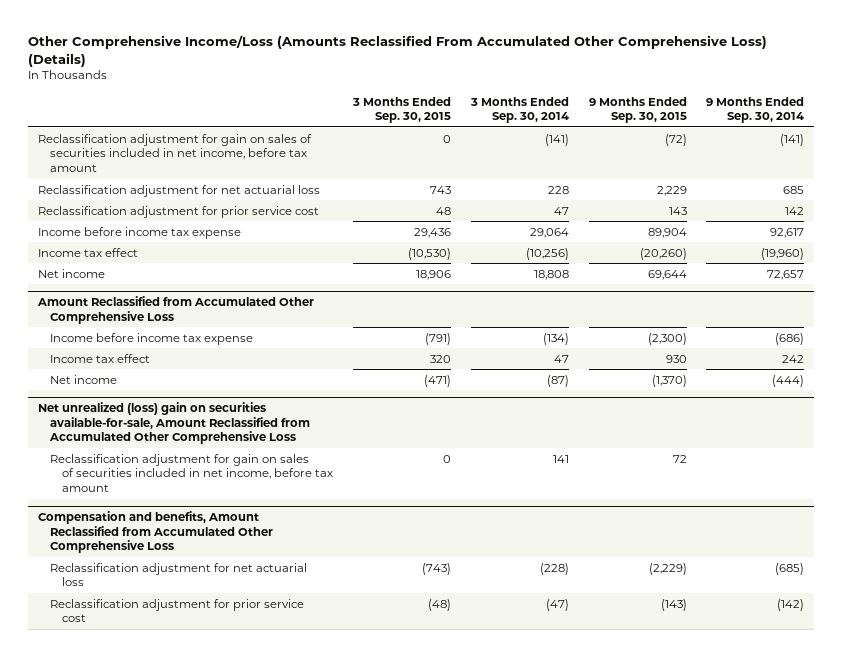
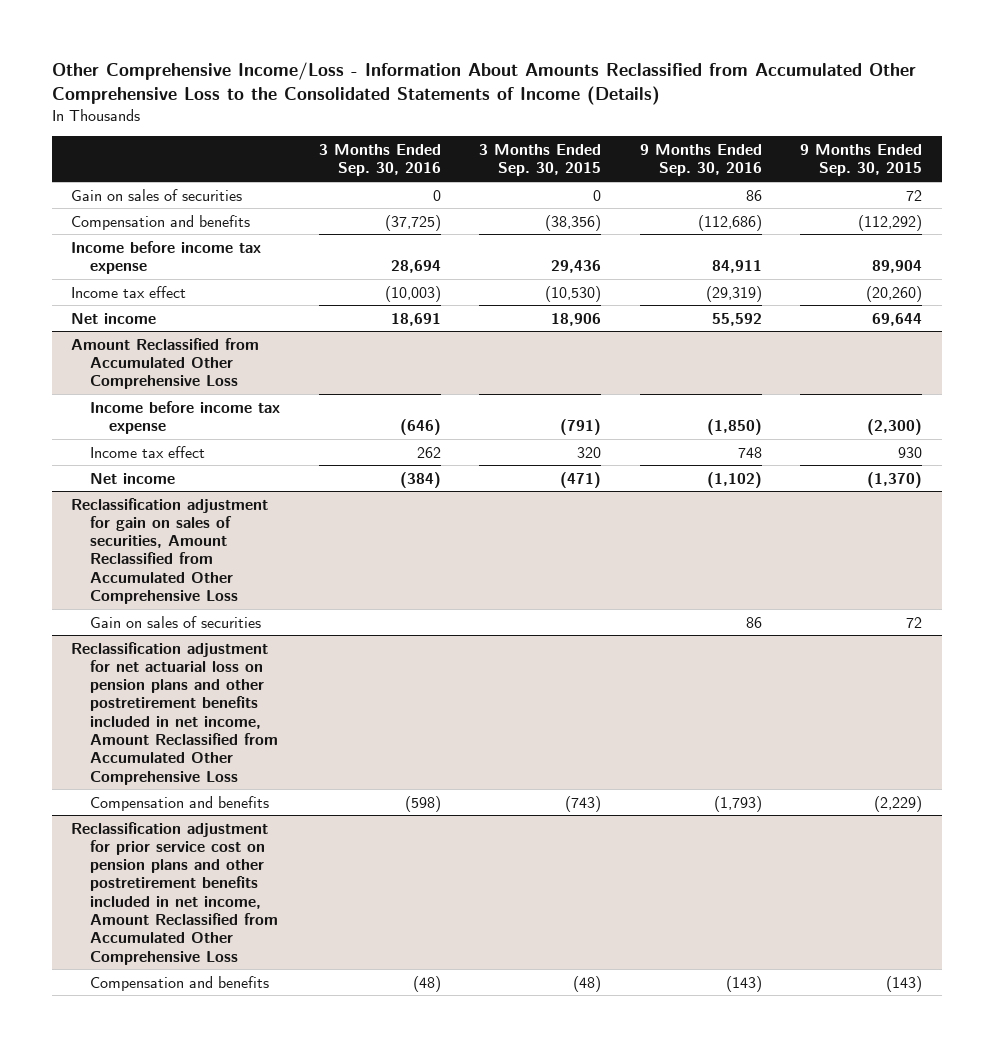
- Other Comprehensive Income/Loss (Amounts Reclassified From Accumulated Other Comprehensive Loss) (Details)
+ Other Comprehensive Income/Loss - Information About Amounts Reclassified from Accumulated Other Comprehensive Loss to the Consolidated Statements of Income (Details)
- | 3 Months Ended Sep. 30, 2015 | 3 Months Ended Sep. 30, 2014 | 9 Months Ended Sep. 30, 2015 | 9 Months Ended Sep. 30, 2014
+ | 3 Months Ended Sep. 30, 2016 | 3 Months Ended Sep. 30, 2015 | 9 Months Ended Sep. 30, 2016 | 9 Months Ended Sep. 30, 2015
- Reclassification adjustment for gain on sales of securities included in net income, before tax amount | 0 | (141) | (72) | (141)
- Reclassification adjustment for net actuarial loss | 743 | 228 | 2,229 | 685
- Reclassification adjustment for prior service cost | 48 | 47 | 143 | 142
+ Gain on sales of securities | 0 | 0 | 86 | 72
+ Compensation and benefits | (37,725) | (38,356) | (112,686) | (112,292)
- Net unrealized (loss) gain on securities available-for-sale, Amount Reclassified from Accumulated Other Comprehensive Loss
- Reclassification adjustment for gain on sales of securities included in net income, before tax amount | 0 | 141 | 72 |
- Compensation and benefits, Amount Reclassified from Accumulated Other Comprehensive Loss
- Reclassification adjustment for net actuarial loss | (743) | (228) | (2,229) | (685)
- Reclassification adjustment for prior service cost | (48) | (47) | (143) | (142)
+ Reclassification adjustment for gain on sales of securities, Amount Reclassified from Accumulated Other Comprehensive Loss
+ Gain on sales of securities | | | 86 | 72
+ Reclassification adjustment for net actuarial loss on pension plans and other postretirement benefits included in net income, Amount Reclassified from Accumulated Other Comprehensive Loss
+ Compensation and benefits | (598) | (743) | (1,793) | (2,229)
+ Reclassification adjustment for prior service cost on pension plans and other postretirement benefits included in net income, Amount Reclassified from Accumulated Other Comprehensive Loss
+ Compensation and benefits | (48) | (48) | (143) | (143)

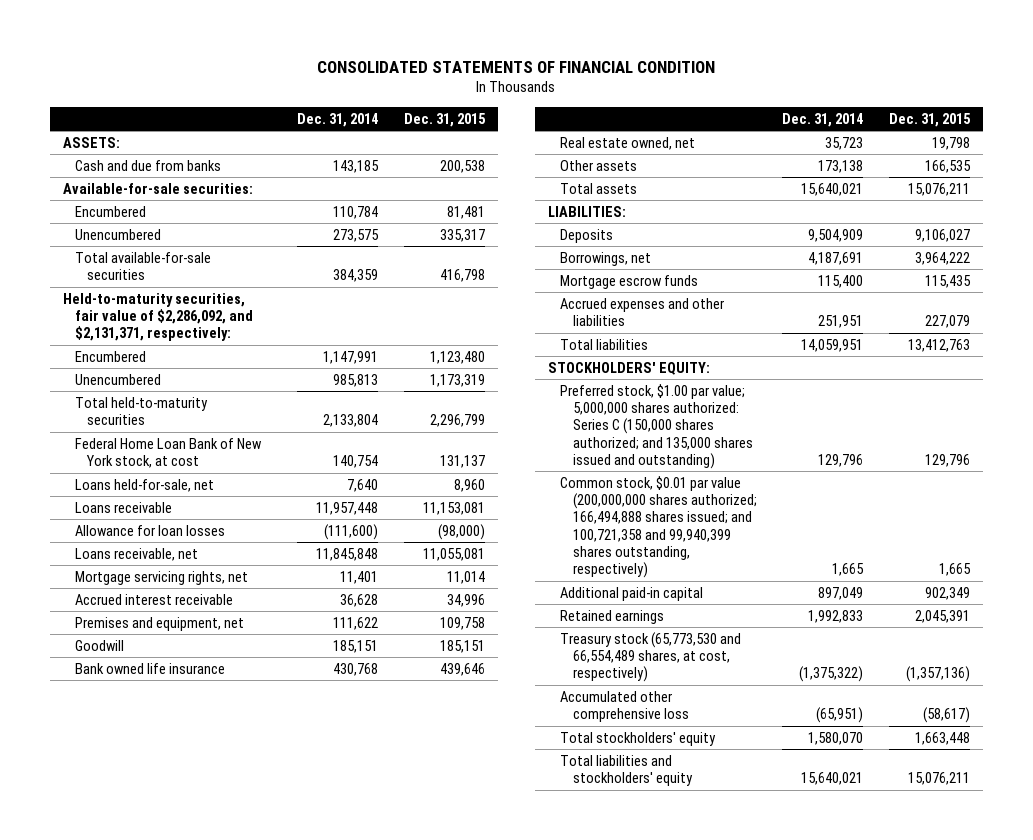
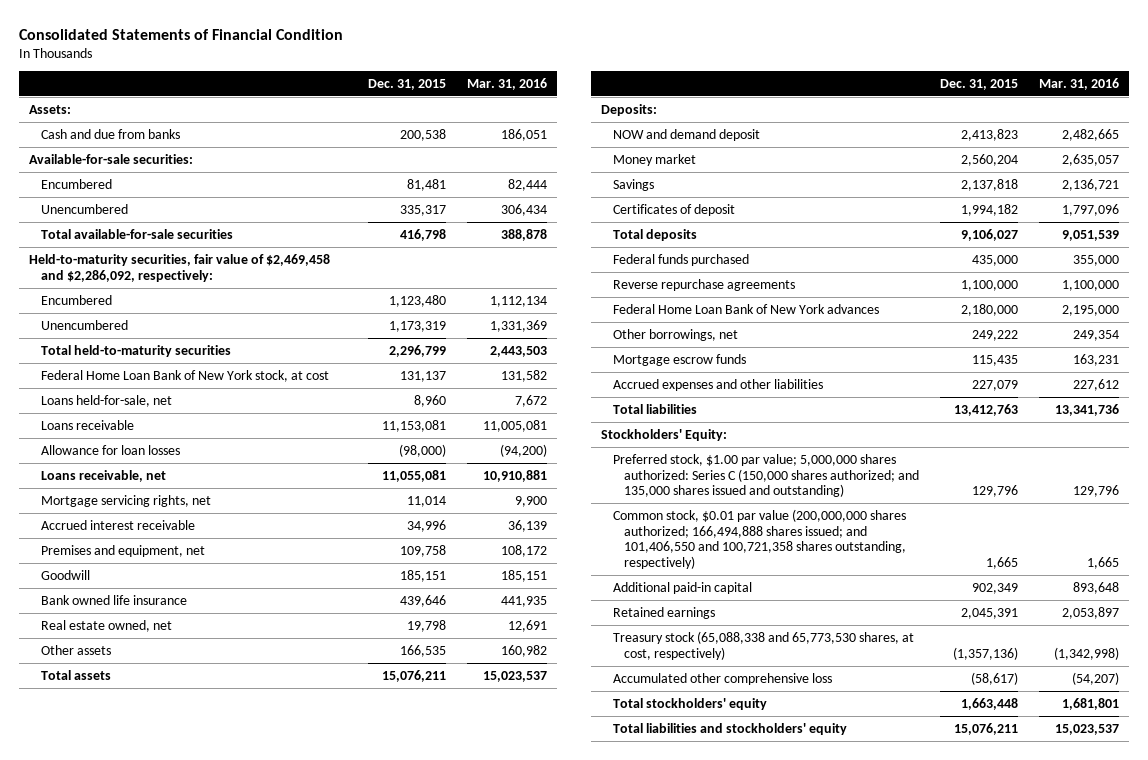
- CONSOLIDATED STATEMENTS OF FINANCIAL CONDITION
+ Consolidated Statements of Financial Condition
- | Dec. 31, 2014 | Dec. 31, 2015
+ | Dec. 31, 2015 | Mar. 31, 2016
- ASSETS:
+ Assets:
- Held-to-maturity securities, fair value of $2,286,092, and $2,131,371, respectively:
+ Held-to-maturity securities, fair value of $2,469,458 and $2,286,092, respectively:
- LIABILITIES:
- Deposits | 9,504,909 | 9,106,027
- Borrowings, net | 4,187,691 | 3,964,222
+ Deposits:
+ NOW and demand deposit | 2,413,823 | 2,482,665
+ Money market | 2,560,204 | 2,635,057
+ Savings | 2,137,818 | 2,136,721
+ Certificates of deposit | 1,994,182 | 1,797,096
+ Total deposits | 9,106,027 | 9,051,539
+ Federal funds purchased | 435,000 | 355,000
+ Reverse repurchase agreements | 1,100,000 | 1,100,000
+ Federal Home Loan Bank of New York advances | 2,180,000 | 2,195,000
+ Other borrowings, net | 249,222 | 249,354
- STOCKHOLDERS' EQUITY:
+ Stockholders' Equity:
- Common stock, $0.01 par value (200,000,000 shares authorized; 166,494,888 shares issued; and 100,721,358 and 99,940,399 shares outstanding, respectively) | 1,665 | 1,665
+ Common stock, $0.01 par value (200,000,000 shares authorized; 166,494,888 shares issued; and 101,406,550 and 100,721,358 shares outstanding, respectively) | 1,665 | 1,665
- Treasury stock (65,773,530 and 66,554,489 shares, at cost, respectively) | (1,375,322) | (1,357,136)
+ Treasury stock (65,088,338 and 65,773,530 shares, at cost, respectively) | (1,357,136) | (1,342,998)

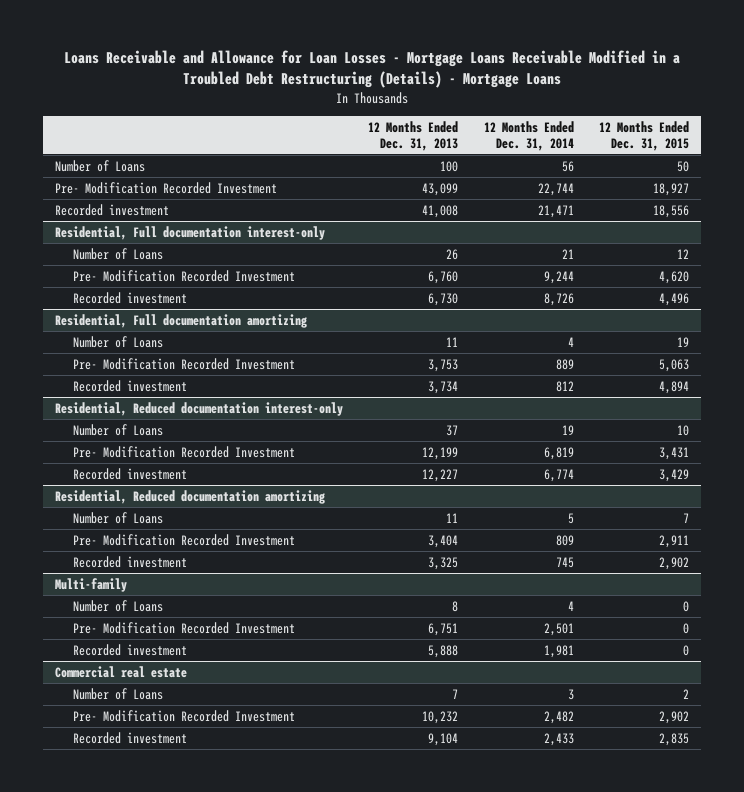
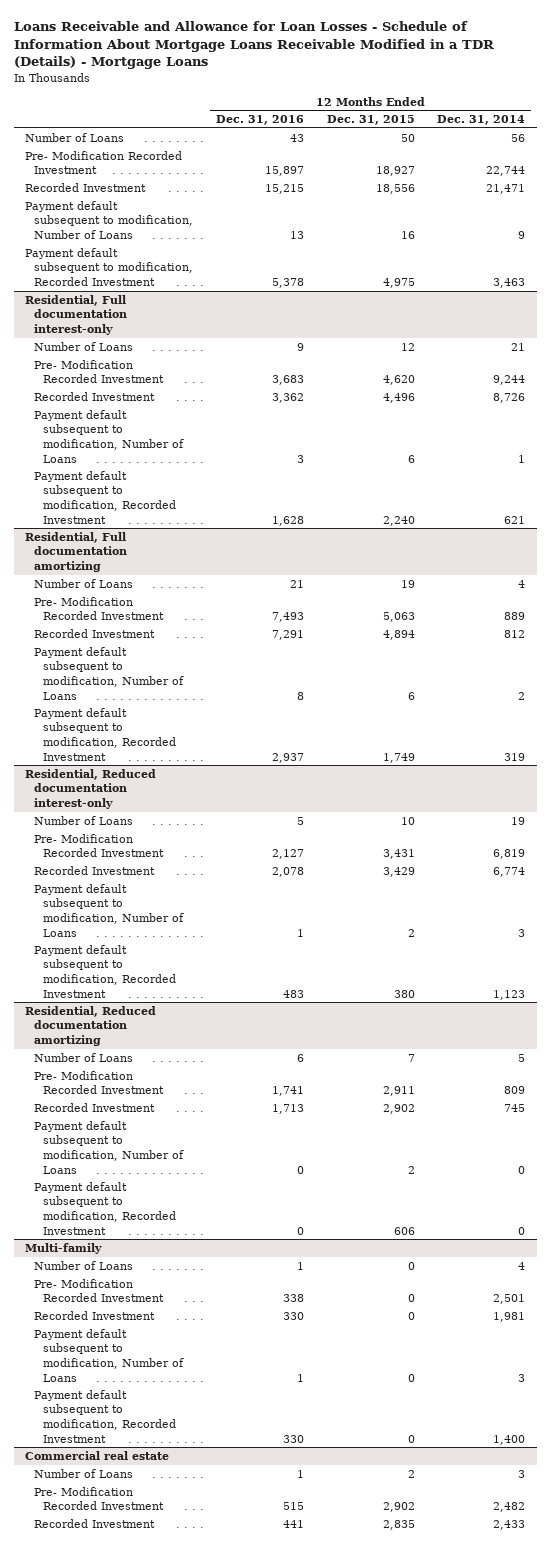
- Loans Receivable and Allowance for Loan Losses - Mortgage Loans Receivable Modified in a Troubled Debt Restructuring (Details) - Mortgage Loans
+ Loans Receivable and Allowance for Loan Losses - Schedule of Information About Mortgage Loans Receivable Modified in a TDR (Details) - Mortgage Loans
- | 12 Months Ended Dec. 31, 2013 | 12 Months Ended Dec. 31, 2014 | 12 Months Ended Dec. 31, 2015
+ | 12 Months Ended Dec. 31, 2016 | 12 Months Ended Dec. 31, 2015 | 12 Months Ended Dec. 31, 2014
- Recorded investment | 41,008 | 21,471 | 18,556
+ Recorded Investment | 15,215 | 18,556 | 21,471
+ Payment default subsequent to modification, Number of Loans | 13 | 16 | 9
+ Payment default subsequent to modification, Recorded Investment | 5,378 | 4,975 | 3,463
@ Residential, Full documentation interest-only
- Recorded investment | 6,730 | 8,726 | 4,496
+ Recorded Investment | 3,362 | 4,496 | 8,726
+ Payment default subsequent to modification, Number of Loans | 3 | 6 | 1
+ Payment default subsequent to modification, Recorded Investment | 1,628 | 2,240 | 621
@ Residential, Full documentation amortizing
- Recorded investment | 3,734 | 812 | 4,894
+ Recorded Investment | 7,291 | 4,894 | 812
+ Payment default subsequent to modification, Number of Loans | 8 | 6 | 2
+ Payment default subsequent to modification, Recorded Investment | 2,937 | 1,749 | 319
@ Residential, Reduced documentation interest-only
- Recorded investment | 12,227 | 6,774 | 3,429
+ Recorded Investment | 2,078 | 3,429 | 6,774
+ Payment default subsequent to modification, Number of Loans | 1 | 2 | 3
+ Payment default subsequent to modification, Recorded Investment | 483 | 380 | 1,123
@ Residential, Reduced documentation amortizing
- Recorded investment | 3,325 | 745 | 2,902
+ Recorded Investment | 1,713 | 2,902 | 745
+ Payment default subsequent to modification, Number of Loans | 0 | 2 | 0
+ Payment default subsequent to modification, Recorded Investment | 0 | 606 | 0
@ Multi-family
- Recorded investment | 5,888 | 1,981 | 0
+ Recorded Investment | 330 | 0 | 1,981
+ Payment default subsequent to modification, Number of Loans | 1 | 0 | 3
+ Payment default subsequent to modification, Recorded Investment | 330 | 0 | 1,400
@ Commercial real estate
- Recorded investment | 9,104 | 2,433 | 2,835
+ Recorded Investment | 441 | 2,835 | 2,433

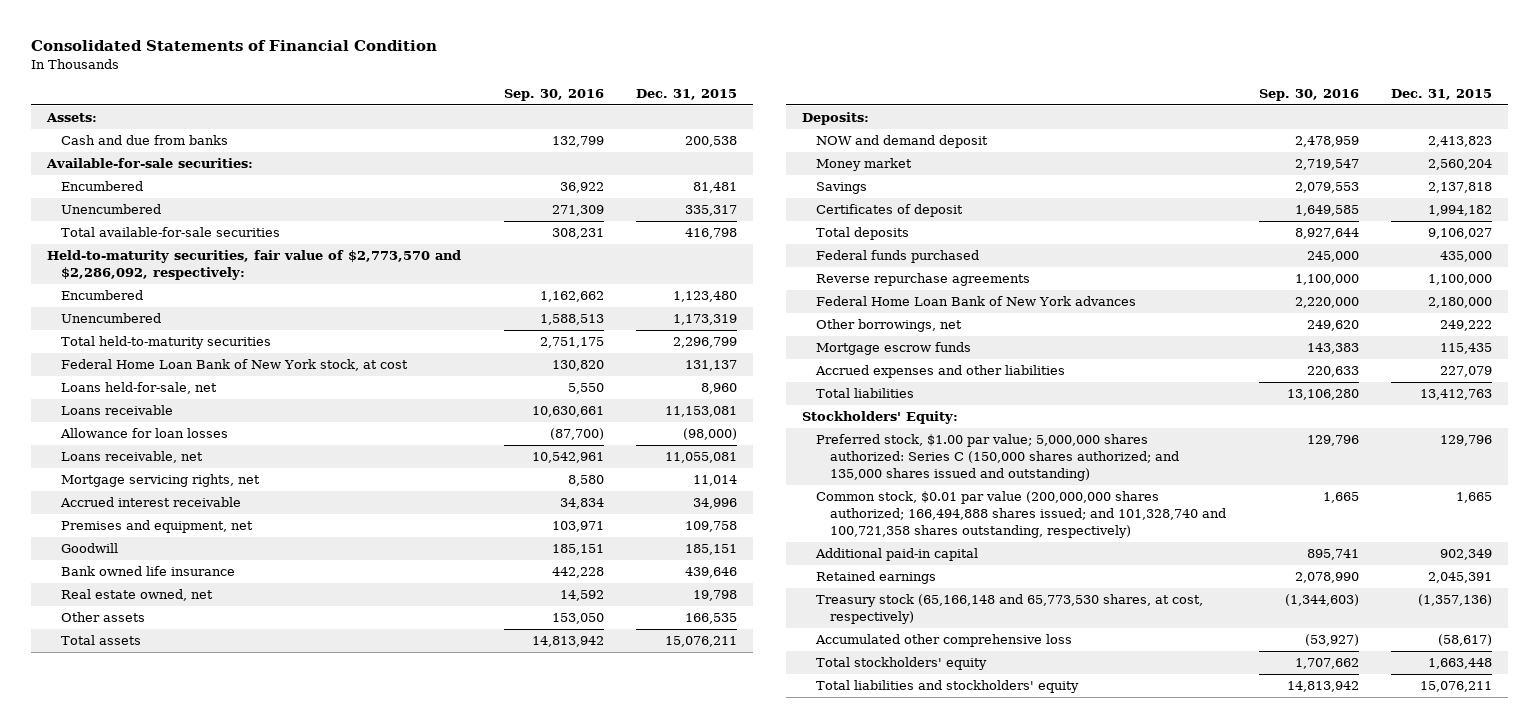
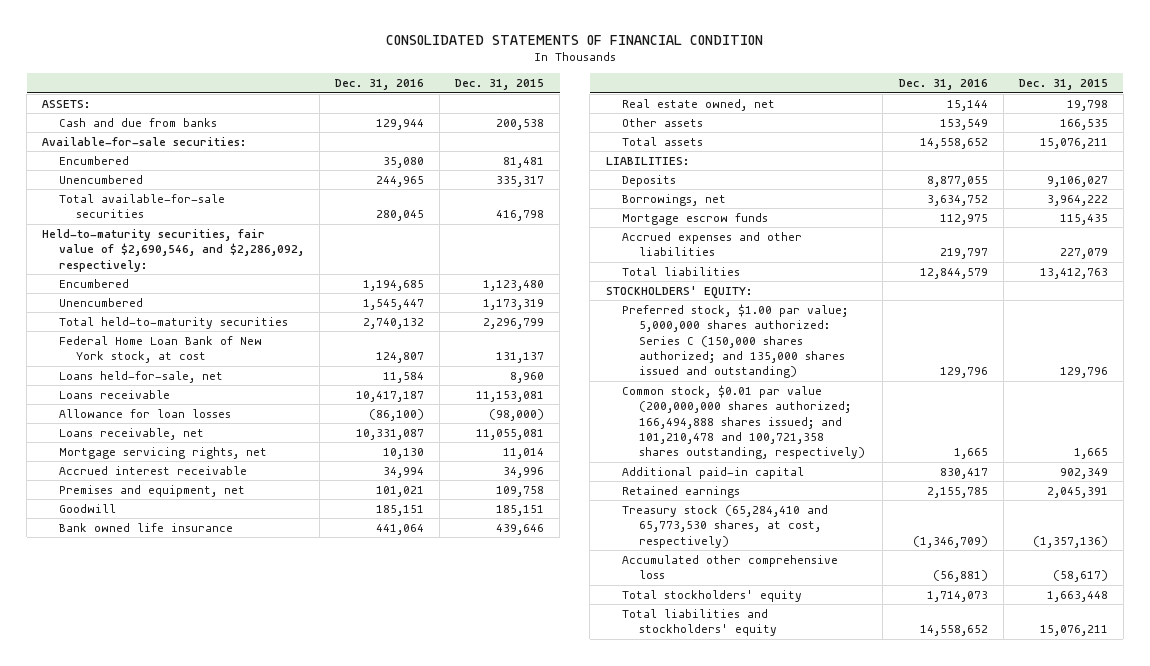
- Consolidated Statements of Financial Condition
+ CONSOLIDATED STATEMENTS OF FINANCIAL CONDITION
- | Sep. 30, 2016 | Dec. 31, 2015
+ | Dec. 31, 2016 | Dec. 31, 2015
- Assets:
+ ASSETS:
- Held-to-maturity securities, fair value of $2,773,570 and $2,286,092, respectively:
+ Held-to-maturity securities, fair value of $2,690,546, and $2,286,092, respectively:
- Deposits:
- NOW and demand deposit | 2,478,959 | 2,413,823
- Money market | 2,719,547 | 2,560,204
- Savings | 2,079,553 | 2,137,818
- Certificates of deposit | 1,649,585 | 1,994,182
- Total deposits | 8,927,644 | 9,106,027
- Federal funds purchased | 245,000 | 435,000
- Reverse repurchase agreements | 1,100,000 | 1,100,000
- Federal Home Loan Bank of New York advances | 2,220,000 | 2,180,000
- Other borrowings, net | 249,620 | 249,222
+ LIABILITIES:
+ Deposits | 8,877,055 | 9,106,027
+ Borrowings, net | 3,634,752 | 3,964,222
- Stockholders' Equity:
+ STOCKHOLDERS' EQUITY:
- Common stock, $0.01 par value (200,000,000 shares authorized; 166,494,888 shares issued; and 101,328,740 and 100,721,358 shares outstanding, respectively) | 1,665 | 1,665
+ Common stock, $0.01 par value (200,000,000 shares authorized; 166,494,888 shares issued; and 101,210,478 and 100,721,358 shares outstanding, respectively) | 1,665 | 1,665
- Treasury stock (65,166,148 and 65,773,530 shares, at cost, respectively) | (1,344,603) | (1,357,136)
+ Treasury stock (65,284,410 and 65,773,530 shares, at cost, respectively) | (1,346,709) | (1,357,136)

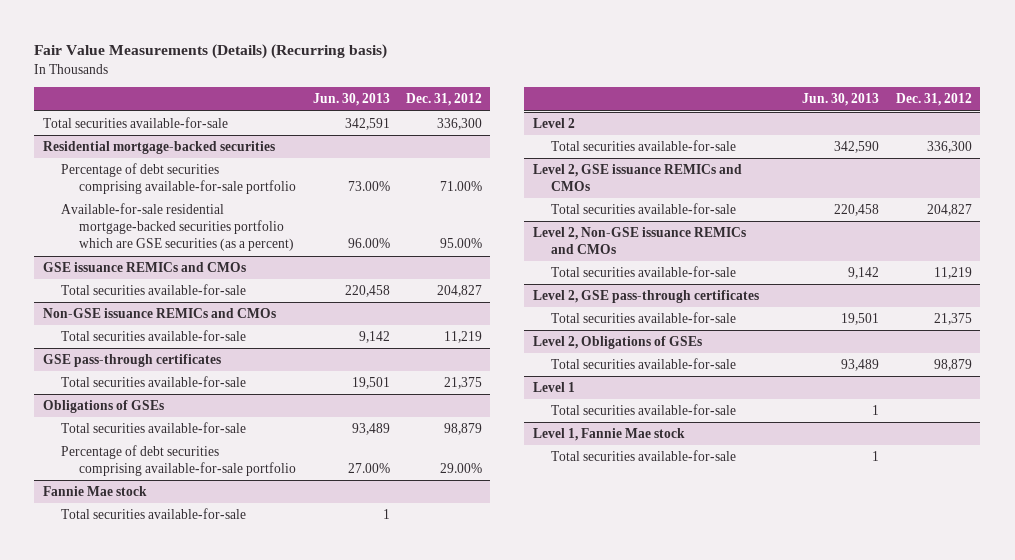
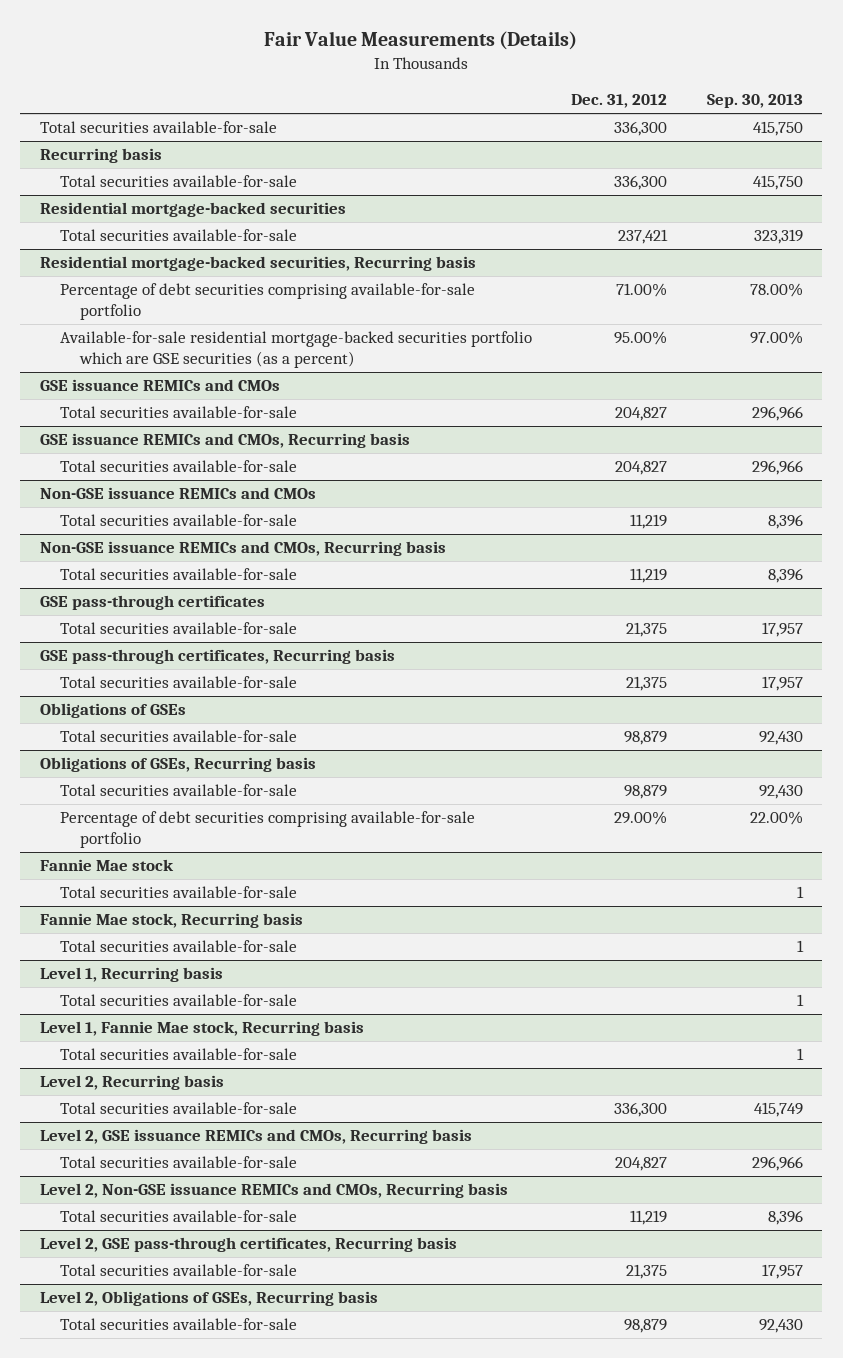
- Fair Value Measurements (Details) (Recurring basis)
+ Fair Value Measurements (Details)
- | Jun. 30, 2013 | Dec. 31, 2012
+ | Dec. 31, 2012 | Sep. 30, 2013
+ Recurring basis
+ Total securities available-for-sale | 336,300 | 415,750
@ Residential mortgage-backed securities
+ Total securities available-for-sale | 237,421 | 323,319
+ Residential mortgage-backed securities, Recurring basis
+ GSE issuance REMICs and CMOs, Recurring basis
+ Total securities available-for-sale | 204,827 | 296,966
+ Non-GSE issuance REMICs and CMOs, Recurring basis
+ Total securities available-for-sale | 11,219 | 8,396
+ GSE pass-through certificates, Recurring basis
+ Total securities available-for-sale | 21,375 | 17,957
+ Obligations of GSEs, Recurring basis
+ Total securities available-for-sale | 98,879 | 92,430
- Level 2
+ Fannie Mae stock, Recurring basis
+ Total securities available-for-sale | | 1
+ Level 1, Recurring basis
+ Total securities available-for-sale | | 1
+ Level 1, Fannie Mae stock, Recurring basis
+ Total securities available-for-sale | | 1
+ Level 2, Recurring basis
- Level 2, GSE issuance REMICs and CMOs
+ Level 2, GSE issuance REMICs and CMOs, Recurring basis
- Level 2, Non-GSE issuance REMICs and CMOs
+ Level 2, Non-GSE issuance REMICs and CMOs, Recurring basis
- Level 2, GSE pass-through certificates
+ Level 2, GSE pass-through certificates, Recurring basis
- Level 2, Obligations of GSEs
+ Level 2, Obligations of GSEs, Recurring basis
- Level 1
- Total securities available-for-sale | 1 |
- Level 1, Fannie Mae stock
- Total securities available-for-sale | 1 |

